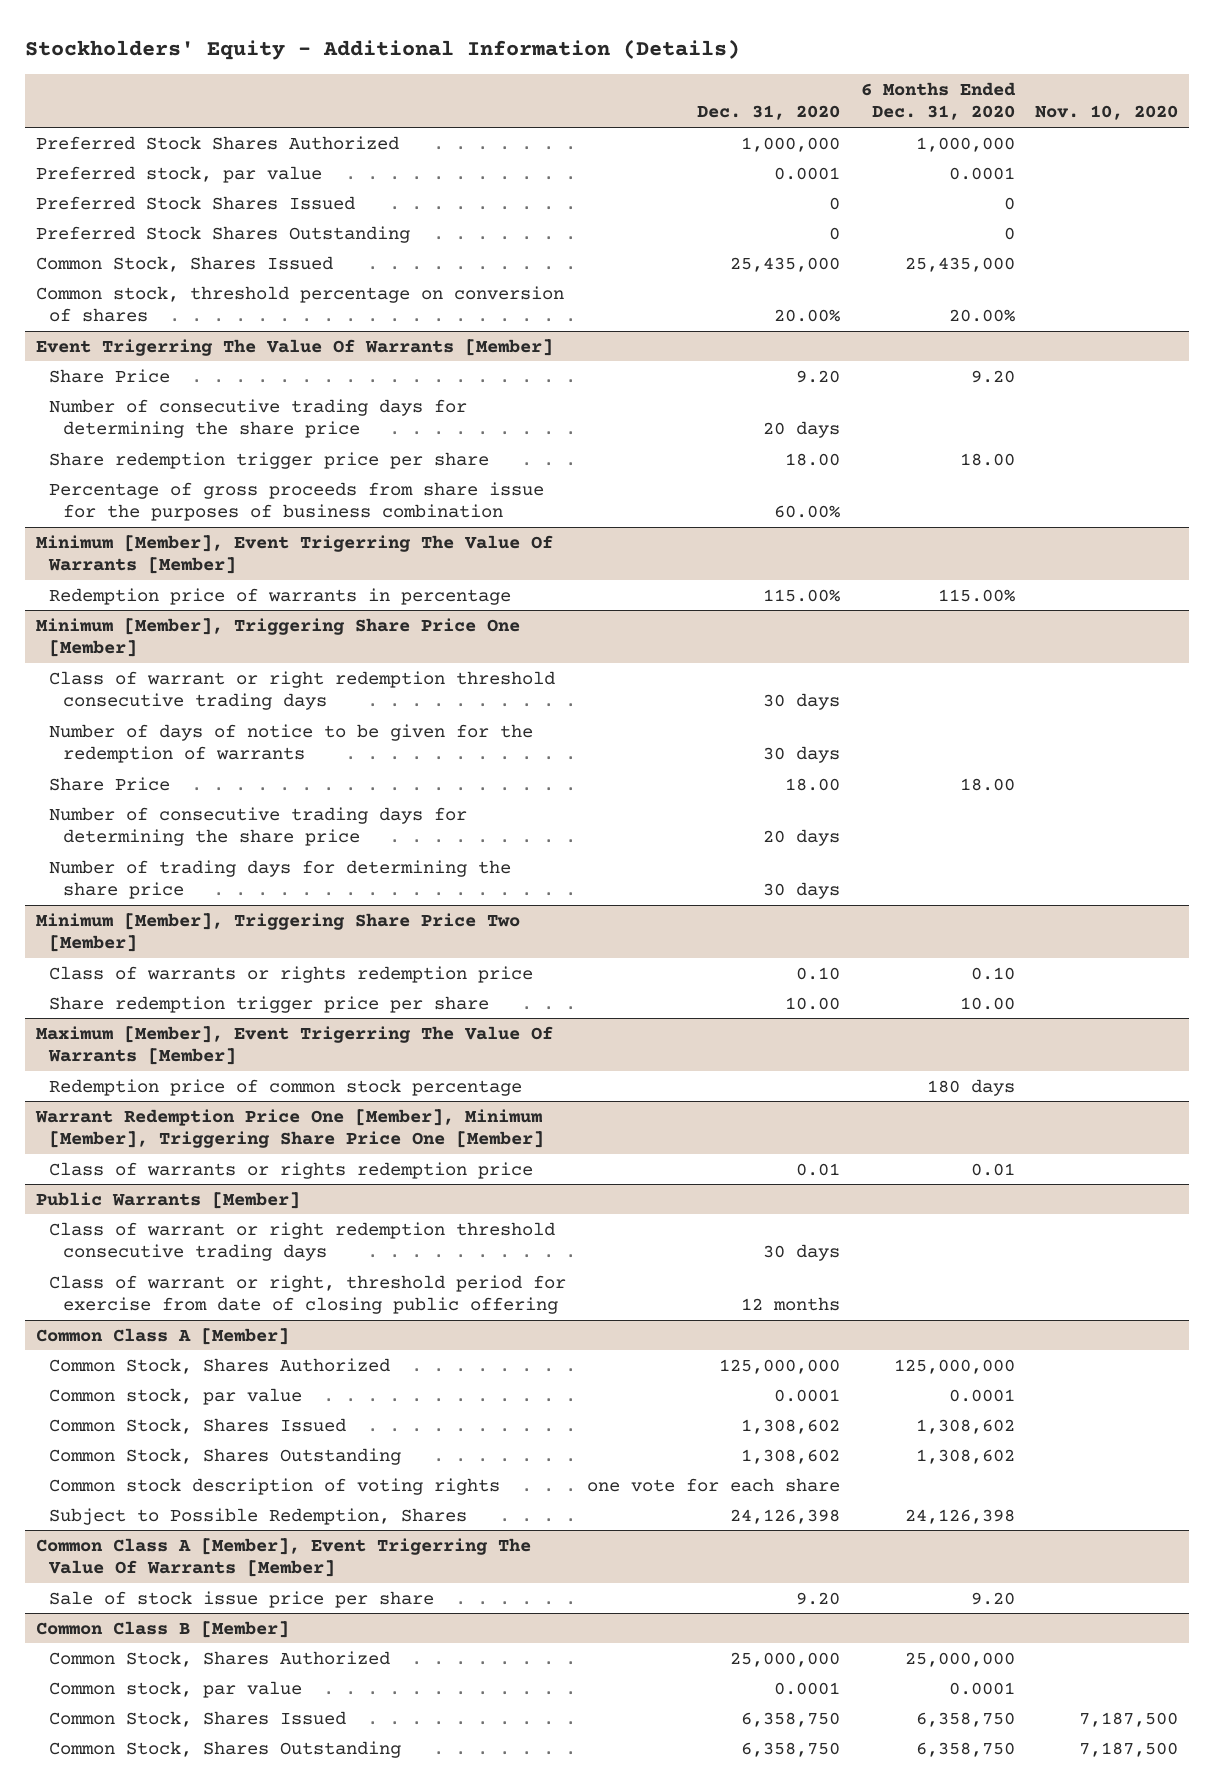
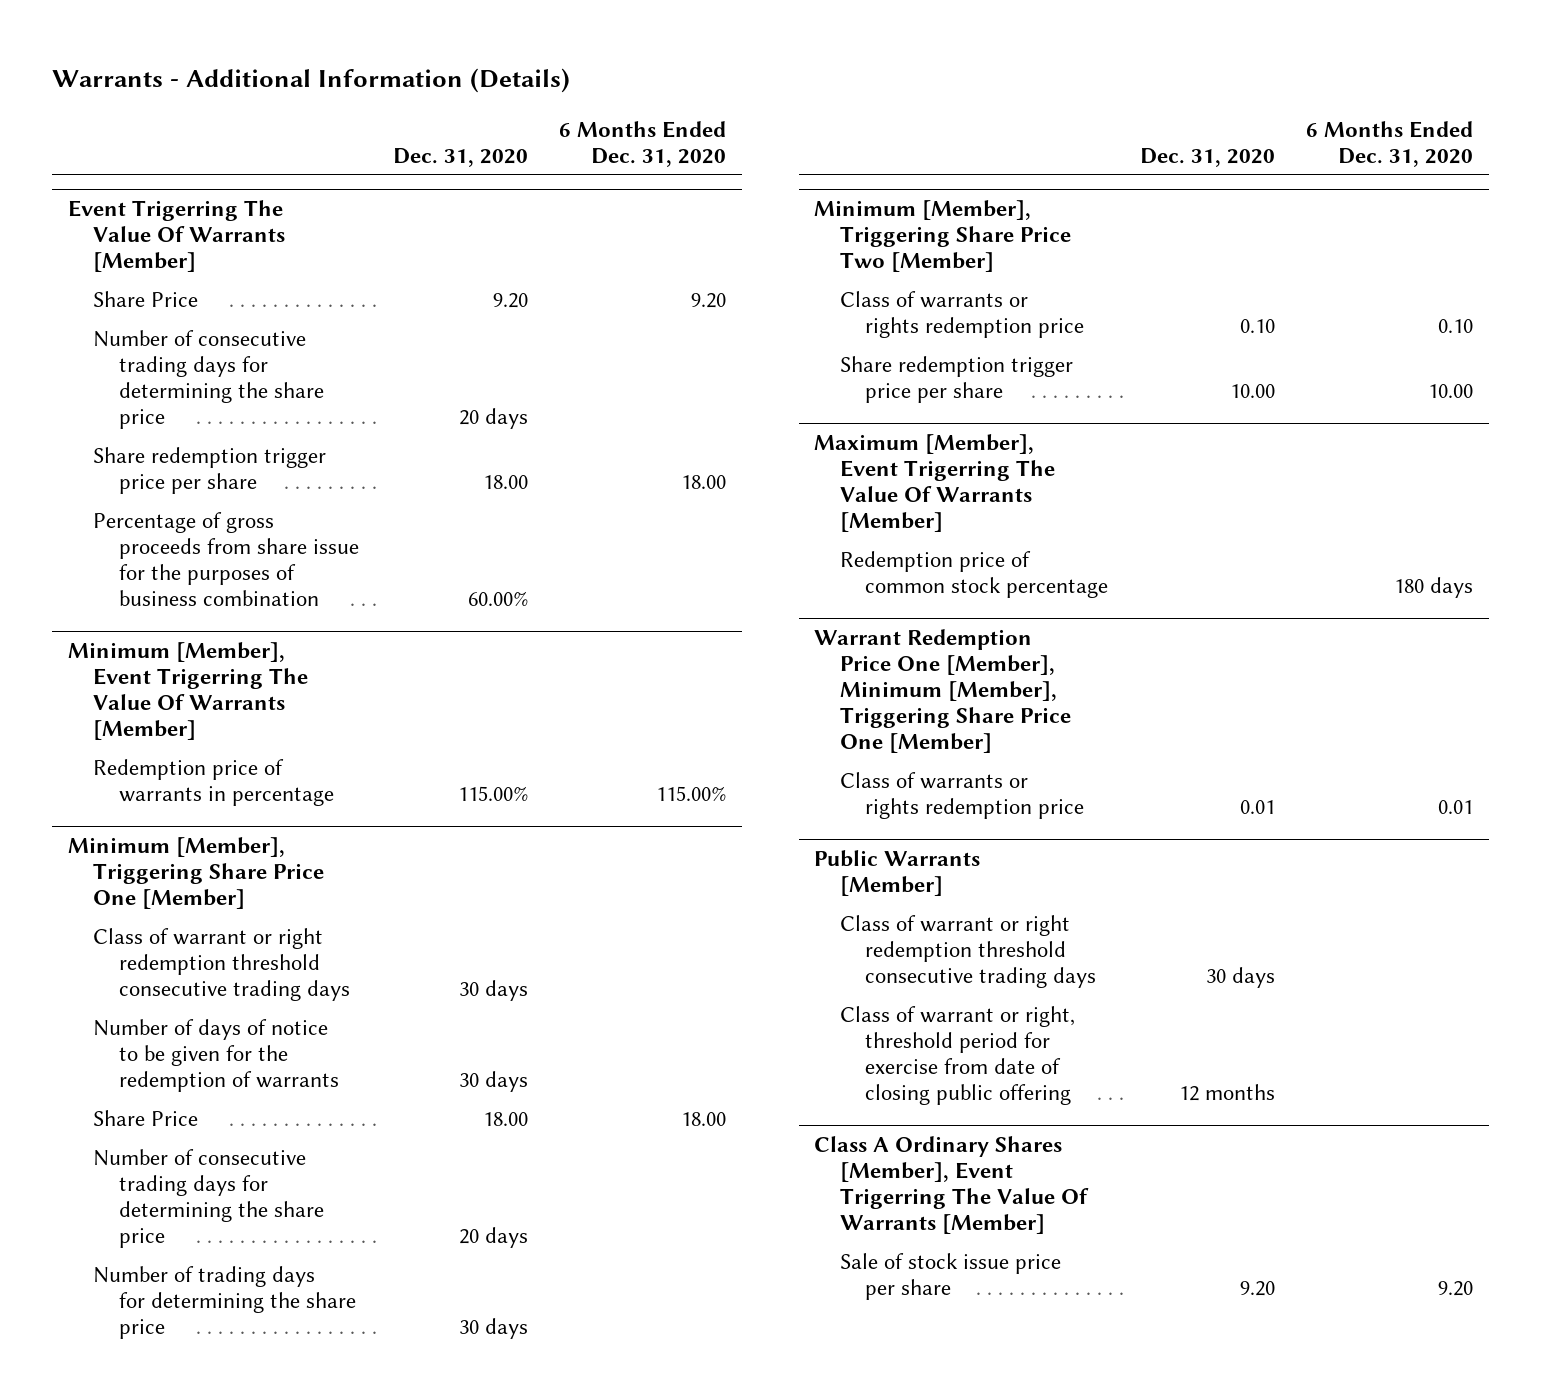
- Stockholders' Equity - Additional Information (Details)
+ Warrants - Additional Information (Details)
- | Dec. 31, 2020 | 6 Months Ended Dec. 31, 2020 | Nov. 10, 2020
+ | Dec. 31, 2020 | 6 Months Ended Dec. 31, 2020
- Preferred Stock Shares Authorized | 1,000,000 | 1,000,000 |
- Preferred stock, par value | 0.0001 | 0.0001 |
- Preferred Stock Shares Issued | 0 | 0 |
- Preferred Stock Shares Outstanding | 0 | 0 |
- Common Stock, Shares Issued | 25,435,000 | 25,435,000 |
- Common stock, threshold percentage on conversion of shares | 20.00% | 20.00% |
- Common Class A [Member]
- Common Stock, Shares Authorized | 125,000,000 | 125,000,000 |
- Common stock, par value | 0.0001 | 0.0001 |
- Common Stock, Shares Issued | 1,308,602 | 1,308,602 |
- Common Stock, Shares Outstanding | 1,308,602 | 1,308,602 |
- Common stock description of voting rights | one vote for each share | |
- Subject to Possible Redemption, Shares | 24,126,398 | 24,126,398 |
- Common Class A [Member], Event Trigerring The Value Of Warrants [Member]
+ Class A Ordinary Shares [Member], Event Trigerring The Value Of Warrants [Member]
- Common Class B [Member]
- Common Stock, Shares Authorized | 25,000,000 | 25,000,000 |
- Common stock, par value | 0.0001 | 0.0001 |
- Common Stock, Shares Issued | 6,358,750 | 6,358,750 | 7,187,500
- Common Stock, Shares Outstanding | 6,358,750 | 6,358,750 | 7,187,500

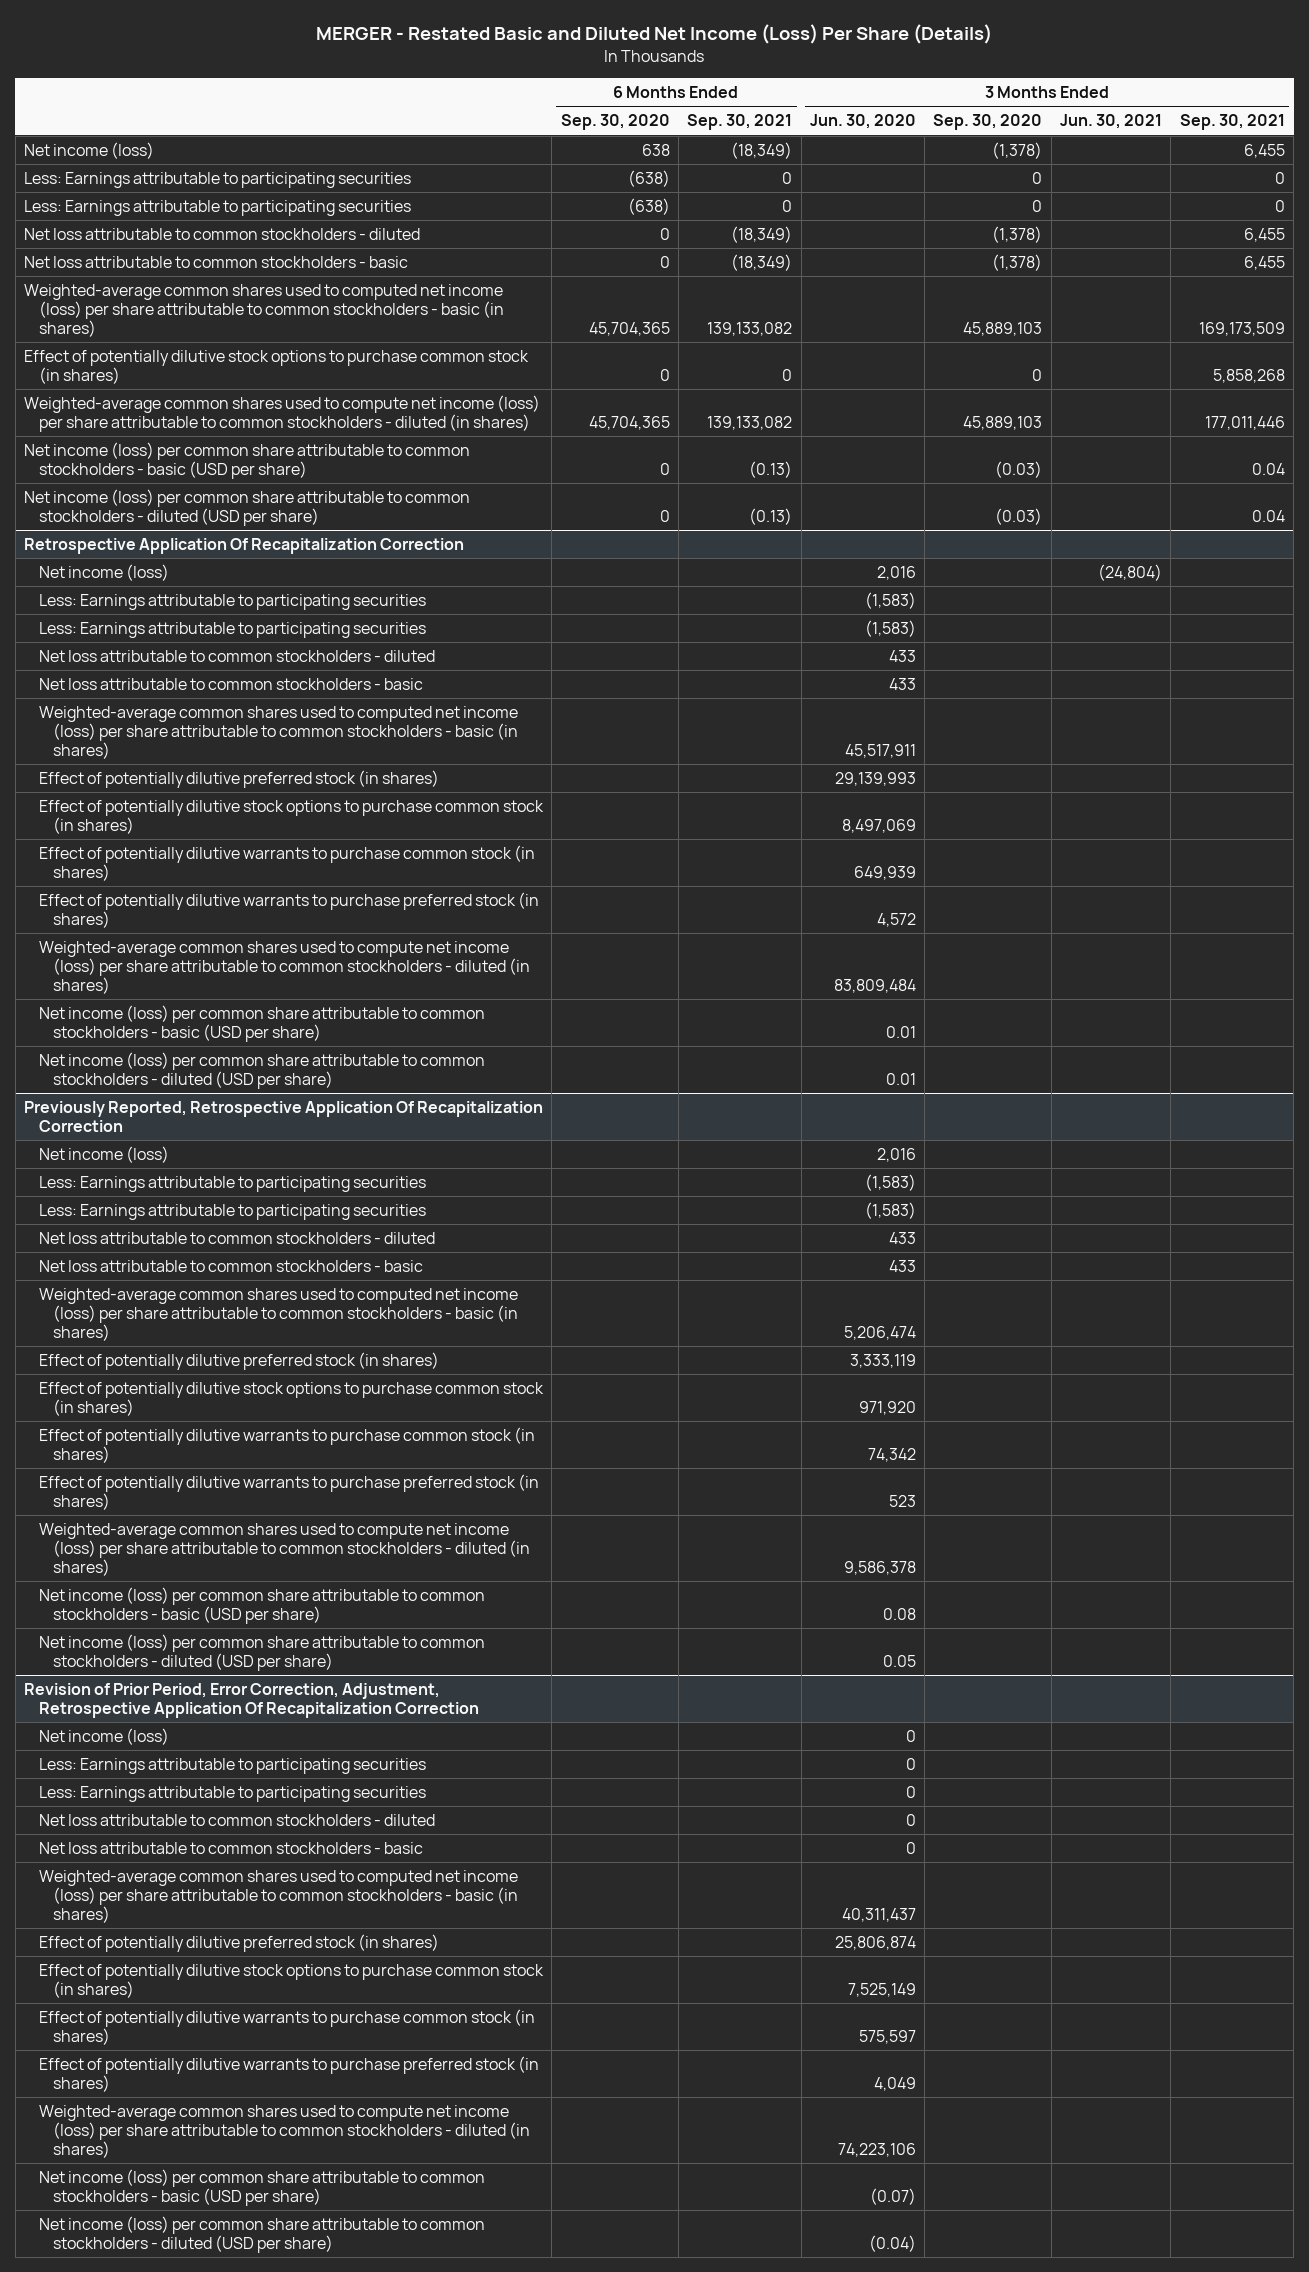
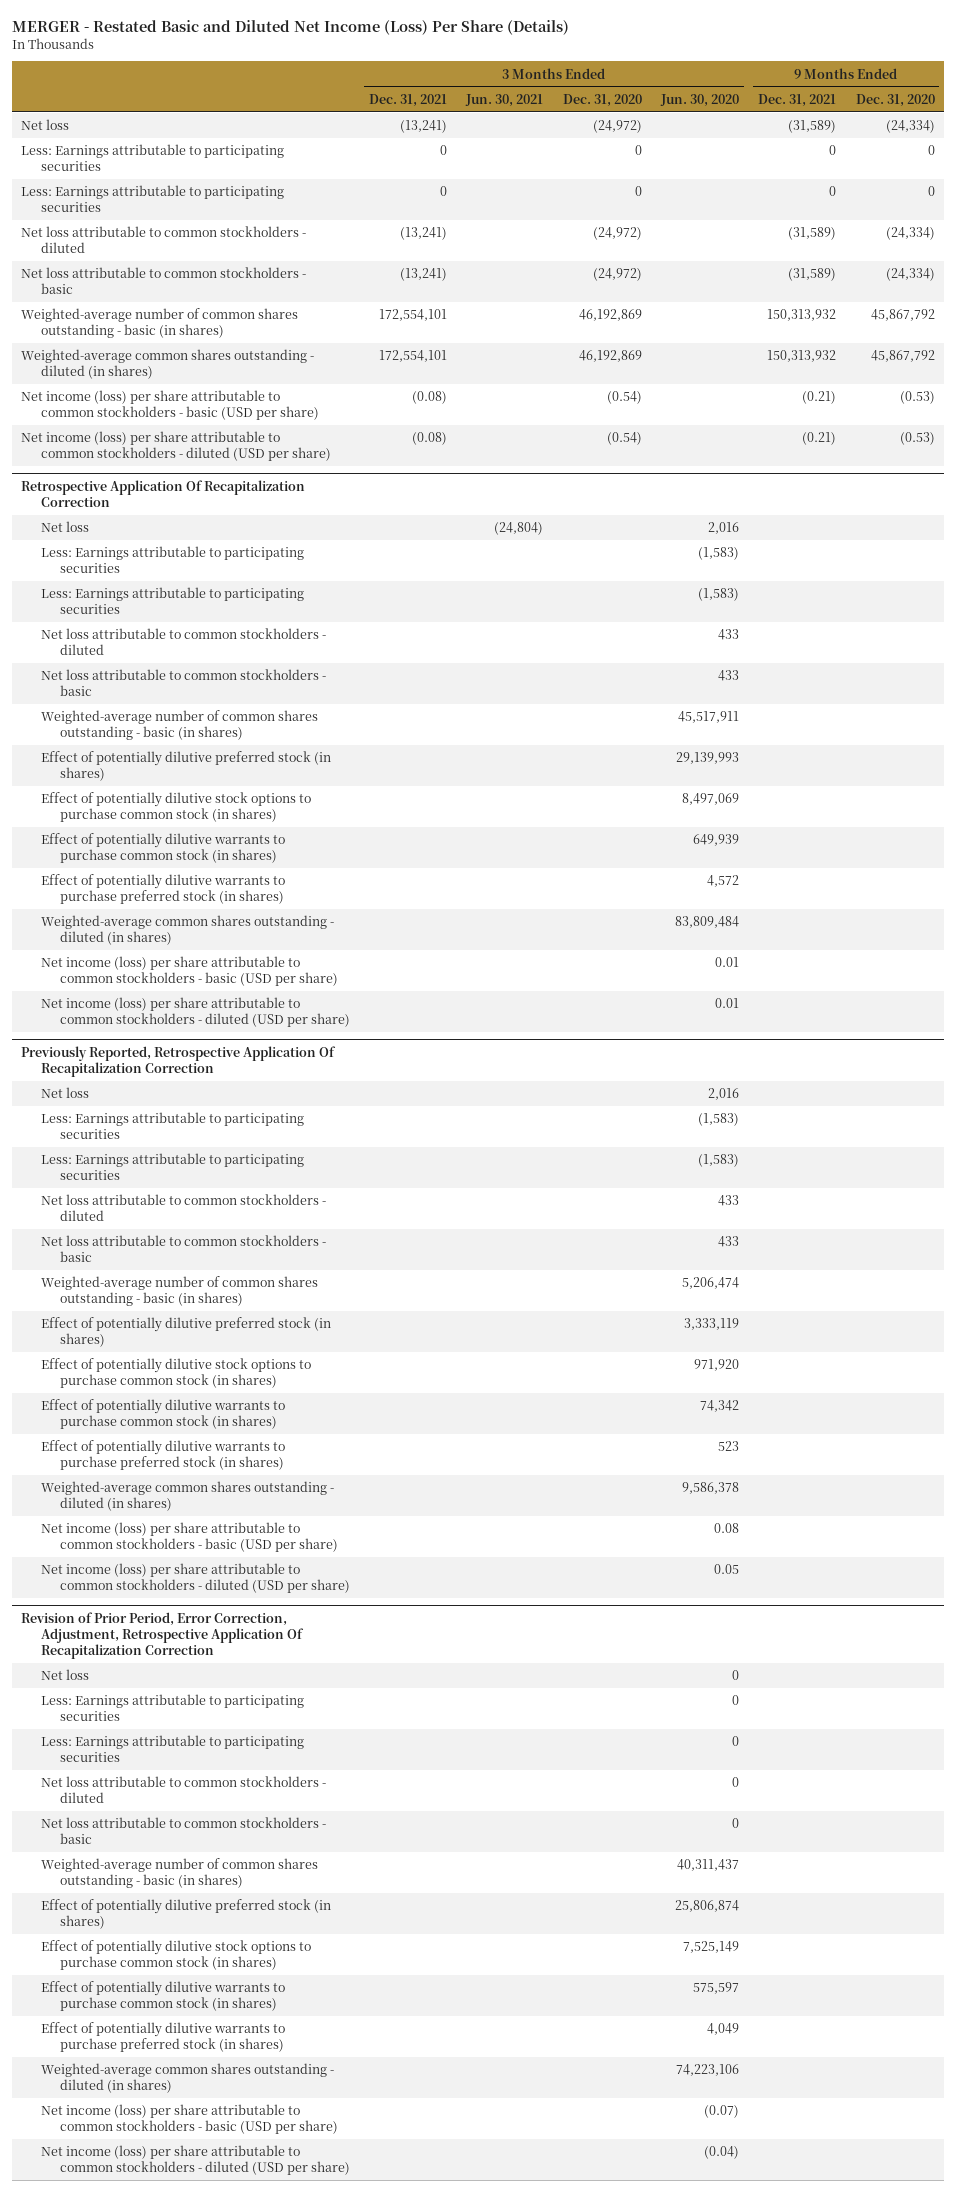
- | 6 Months Ended Sep. 30, 2020 | 6 Months Ended Sep. 30, 2021 | 3 Months Ended Jun. 30, 2020 | 3 Months Ended Sep. 30, 2020 | 3 Months Ended Jun. 30, 2021 | 3 Months Ended Sep. 30, 2021
+ | 3 Months Ended Dec. 31, 2021 | 3 Months Ended Jun. 30, 2021 | 3 Months Ended Dec. 31, 2020 | 3 Months Ended Jun. 30, 2020 | 9 Months Ended Dec. 31, 2021 | 9 Months Ended Dec. 31, 2020
- Net income (loss) | 638 | (18,349) | | (1,378) | | 6,455
+ Net loss | (13,241) | | (24,972) | | (31,589) | (24,334)
- Weighted-average common shares used to computed net income (loss) per share attributable to common stockholders - basic (in shares) | 45,704,365 | 139,133,082 | | 45,889,103 | | 169,173,509
- Effect of potentially dilutive stock options to purchase common stock (in shares) | 0 | 0 | | 0 | | 5,858,268
- Weighted-average common shares used to compute net income (loss) per share attributable to common stockholders - diluted (in shares) | 45,704,365 | 139,133,082 | | 45,889,103 | | 177,011,446
- Net income (loss) per common share attributable to common stockholders - basic (USD per share) | 0 | (0.13) | | (0.03) | | 0.04
- Net income (loss) per common share attributable to common stockholders - diluted (USD per share) | 0 | (0.13) | | (0.03) | | 0.04
+ Weighted-average number of common shares outstanding - basic (in shares) | 172,554,101 | | 46,192,869 | | 150,313,932 | 45,867,792
+ Weighted-average common shares outstanding - diluted (in shares) | 172,554,101 | | 46,192,869 | | 150,313,932 | 45,867,792
+ Net income (loss) per share attributable to common stockholders - basic (USD per share) | (0.08) | | (0.54) | | (0.21) | (0.53)
+ Net income (loss) per share attributable to common stockholders - diluted (USD per share) | (0.08) | | (0.54) | | (0.21) | (0.53)
@ Retrospective Application Of Recapitalization Correction
- Net income (loss) | | | 2,016 | | (24,804) |
+ Net loss | | (24,804) | | 2,016 | |
- Weighted-average common shares used to computed net income (loss) per share attributable to common stockholders - basic (in shares) | | | 45,517,911 | | |
+ Weighted-average number of common shares outstanding - basic (in shares) | | | | 45,517,911 | |
- Weighted-average common shares used to compute net income (loss) per share attributable to common stockholders - diluted (in shares) | | | 83,809,484 | | |
- Net income (loss) per common share attributable to common stockholders - basic (USD per share) | | | 0.01 | | |
- Net income (loss) per common share attributable to common stockholders - diluted (USD per share) | | | 0.01 | | |
+ Weighted-average common shares outstanding - diluted (in shares) | | | | 83,809,484 | |
+ Net income (loss) per share attributable to common stockholders - basic (USD per share) | | | | 0.01 | |
+ Net income (loss) per share attributable to common stockholders - diluted (USD per share) | | | | 0.01 | |
@ Previously Reported, Retrospective Application Of Recapitalization Correction
- Net income (loss) | | | 2,016 | | |
+ Net loss | | | | 2,016 | |
- Weighted-average common shares used to computed net income (loss) per share attributable to common stockholders - basic (in shares) | | | 5,206,474 | | |
+ Weighted-average number of common shares outstanding - basic (in shares) | | | | 5,206,474 | |
- Weighted-average common shares used to compute net income (loss) per share attributable to common stockholders - diluted (in shares) | | | 9,586,378 | | |
- Net income (loss) per common share attributable to common stockholders - basic (USD per share) | | | 0.08 | | |
- Net income (loss) per common share attributable to common stockholders - diluted (USD per share) | | | 0.05 | | |
+ Weighted-average common shares outstanding - diluted (in shares) | | | | 9,586,378 | |
+ Net income (loss) per share attributable to common stockholders - basic (USD per share) | | | | 0.08 | |
+ Net income (loss) per share attributable to common stockholders - diluted (USD per share) | | | | 0.05 | |
@ Revision of Prior Period, Error Correction, Adjustment, Retrospective Application Of Recapitalization Correction
- Net income (loss) | | | 0 | | |
+ Net loss | | | | 0 | |
- Weighted-average common shares used to computed net income (loss) per share attributable to common stockholders - basic (in shares) | | | 40,311,437 | | |
+ Weighted-average number of common shares outstanding - basic (in shares) | | | | 40,311,437 | |
- Weighted-average common shares used to compute net income (loss) per share attributable to common stockholders - diluted (in shares) | | | 74,223,106 | | |
- Net income (loss) per common share attributable to common stockholders - basic (USD per share) | | | (0.07) | | |
- Net income (loss) per common share attributable to common stockholders - diluted (USD per share) | | | (0.04) | | |
+ Weighted-average common shares outstanding - diluted (in shares) | | | | 74,223,106 | |
+ Net income (loss) per share attributable to common stockholders - basic (USD per share) | | | | (0.07) | |
+ Net income (loss) per share attributable to common stockholders - diluted (USD per share) | | | | (0.04) | |

